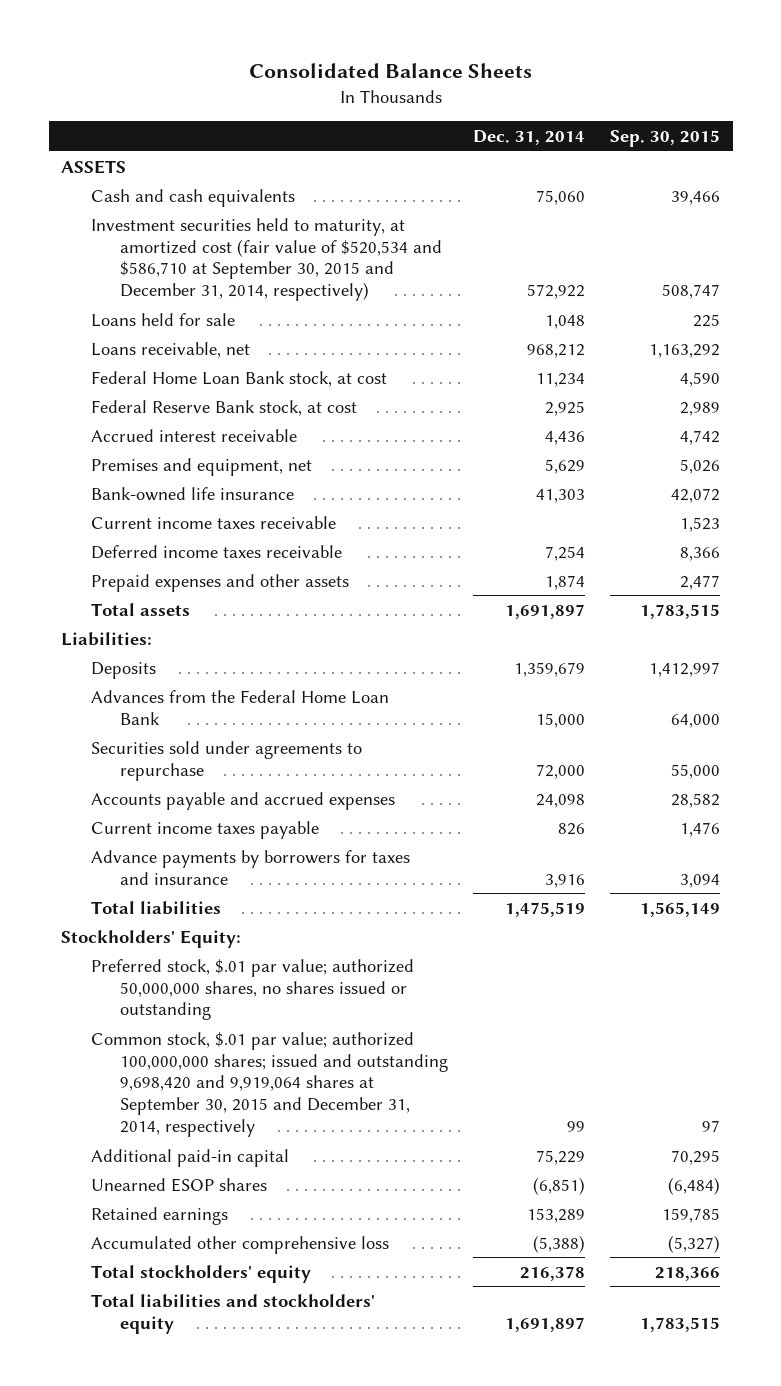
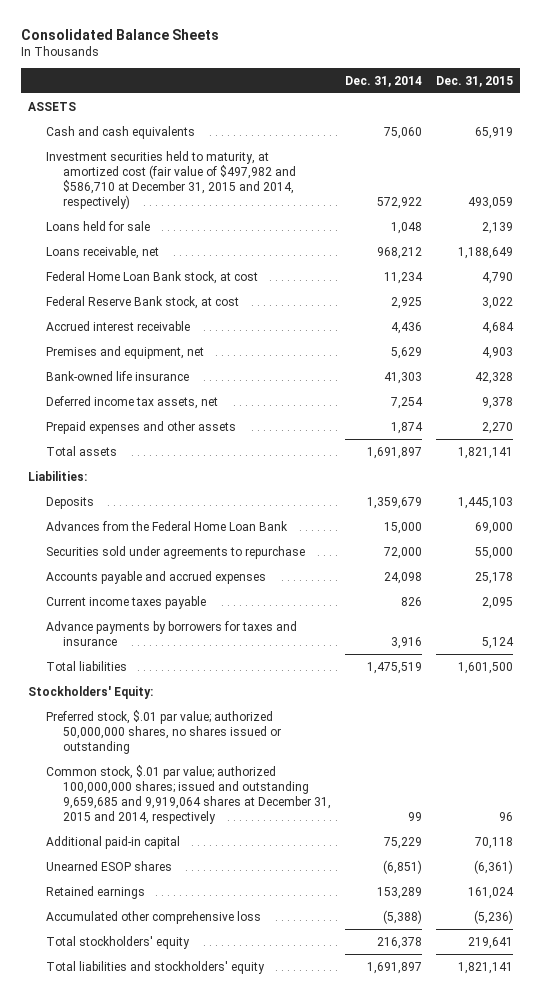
- | Dec. 31, 2014 | Sep. 30, 2015
+ | Dec. 31, 2014 | Dec. 31, 2015
- Investment securities held to maturity, at amortized cost (fair value of $520,534 and $586,710 at September 30, 2015 and December 31, 2014, respectively) | 572,922 | 508,747
+ Investment securities held to maturity, at amortized cost (fair value of $497,982 and $586,710 at December 31, 2015 and 2014, respectively) | 572,922 | 493,059
- Current income taxes receivable | | 1,523
- Deferred income taxes receivable | 7,254 | 8,366
+ Deferred income tax assets, net | 7,254 | 9,378
- Common stock, $.01 par value; authorized 100,000,000 shares; issued and outstanding 9,698,420 and 9,919,064 shares at September 30, 2015 and December 31, 2014, respectively | 99 | 97
+ Common stock, $.01 par value; authorized 100,000,000 shares; issued and outstanding 9,659,685 and 9,919,064 shares at December 31, 2015 and 2014, respectively | 99 | 96

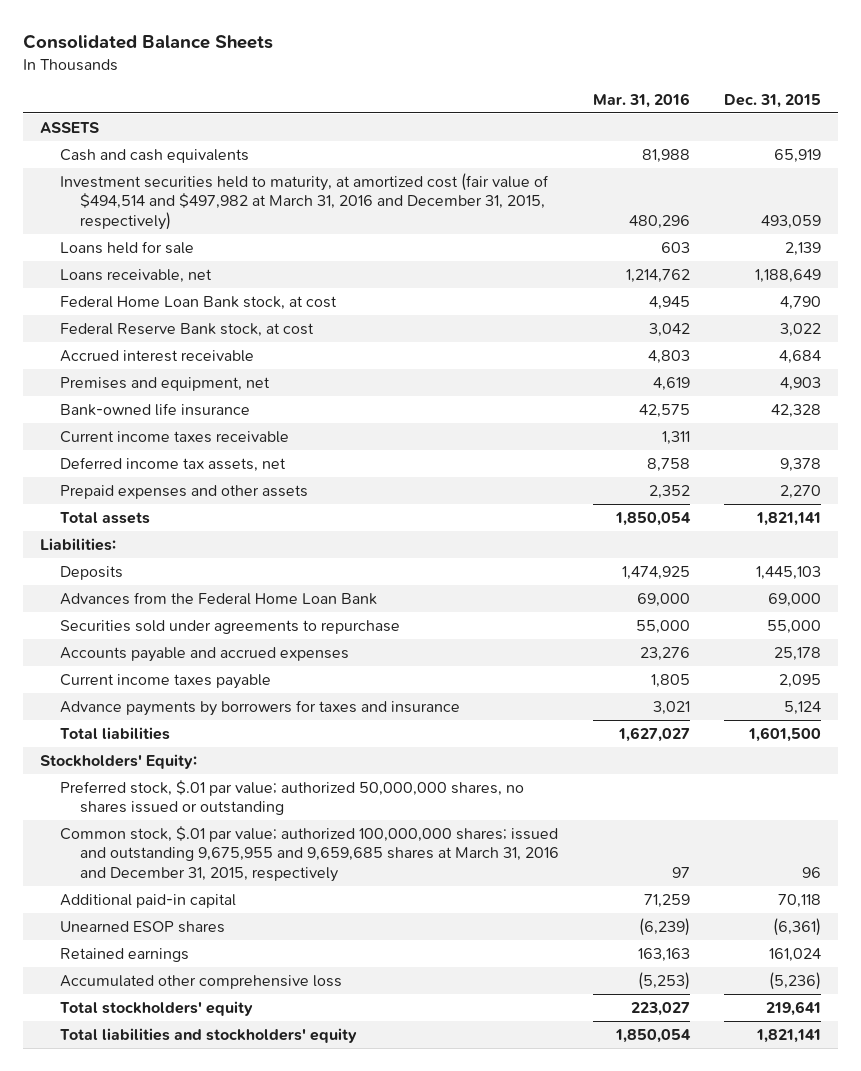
- | Dec. 31, 2014 | Dec. 31, 2015
+ | Mar. 31, 2016 | Dec. 31, 2015
- Investment securities held to maturity, at amortized cost (fair value of $497,982 and $586,710 at December 31, 2015 and 2014, respectively) | 572,922 | 493,059
+ Investment securities held to maturity, at amortized cost (fair value of $494,514 and $497,982 at March 31, 2016 and December 31, 2015, respectively) | 480,296 | 493,059
+ Current income taxes receivable | 1,311 |
- Common stock, $.01 par value; authorized 100,000,000 shares; issued and outstanding 9,659,685 and 9,919,064 shares at December 31, 2015 and 2014, respectively | 99 | 96
+ Common stock, $.01 par value; authorized 100,000,000 shares; issued and outstanding 9,675,955 and 9,659,685 shares at March 31, 2016 and December 31, 2015, respectively | 97 | 96

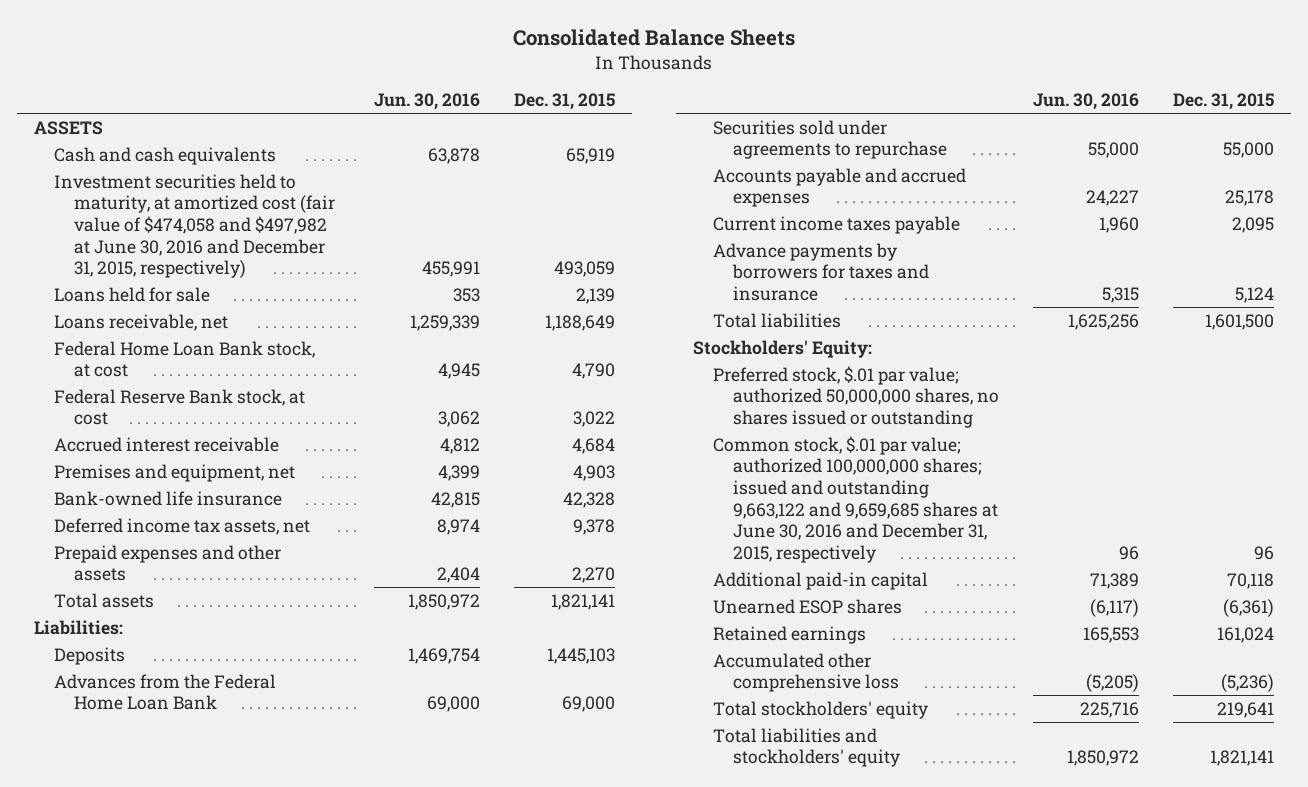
- | Mar. 31, 2016 | Dec. 31, 2015
+ | Jun. 30, 2016 | Dec. 31, 2015
- Investment securities held to maturity, at amortized cost (fair value of $494,514 and $497,982 at March 31, 2016 and December 31, 2015, respectively) | 480,296 | 493,059
+ Investment securities held to maturity, at amortized cost (fair value of $474,058 and $497,982 at June 30, 2016 and December 31, 2015, respectively) | 455,991 | 493,059
- Current income taxes receivable | 1,311 |
- Common stock, $.01 par value; authorized 100,000,000 shares; issued and outstanding 9,675,955 and 9,659,685 shares at March 31, 2016 and December 31, 2015, respectively | 97 | 96
+ Common stock, $.01 par value; authorized 100,000,000 shares; issued and outstanding 9,663,122 and 9,659,685 shares at June 30, 2016 and December 31, 2015, respectively | 96 | 96

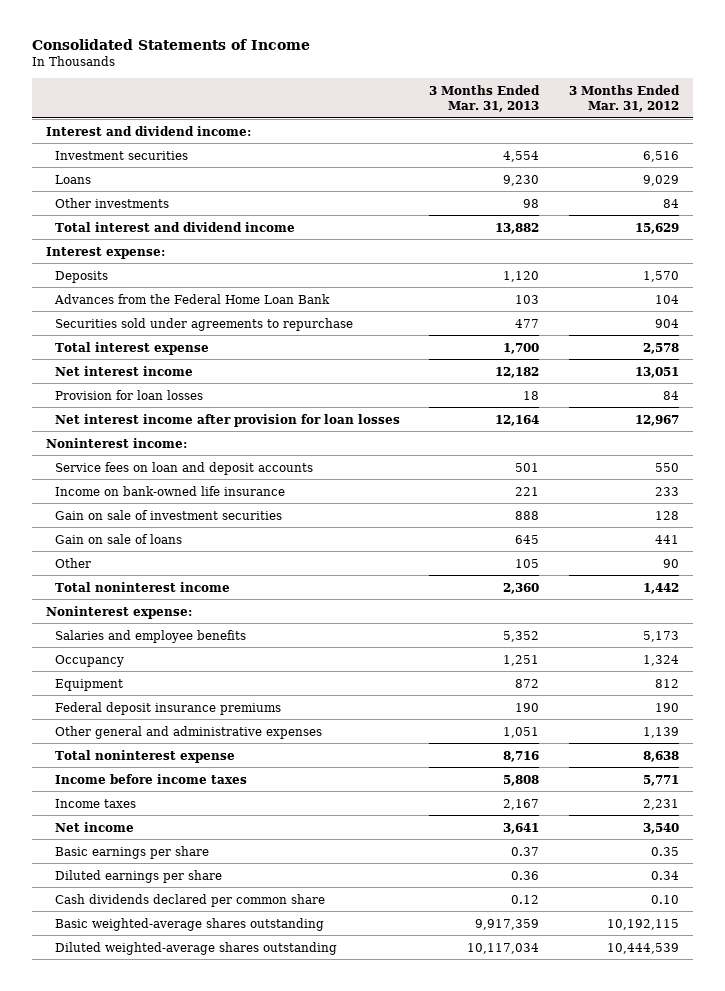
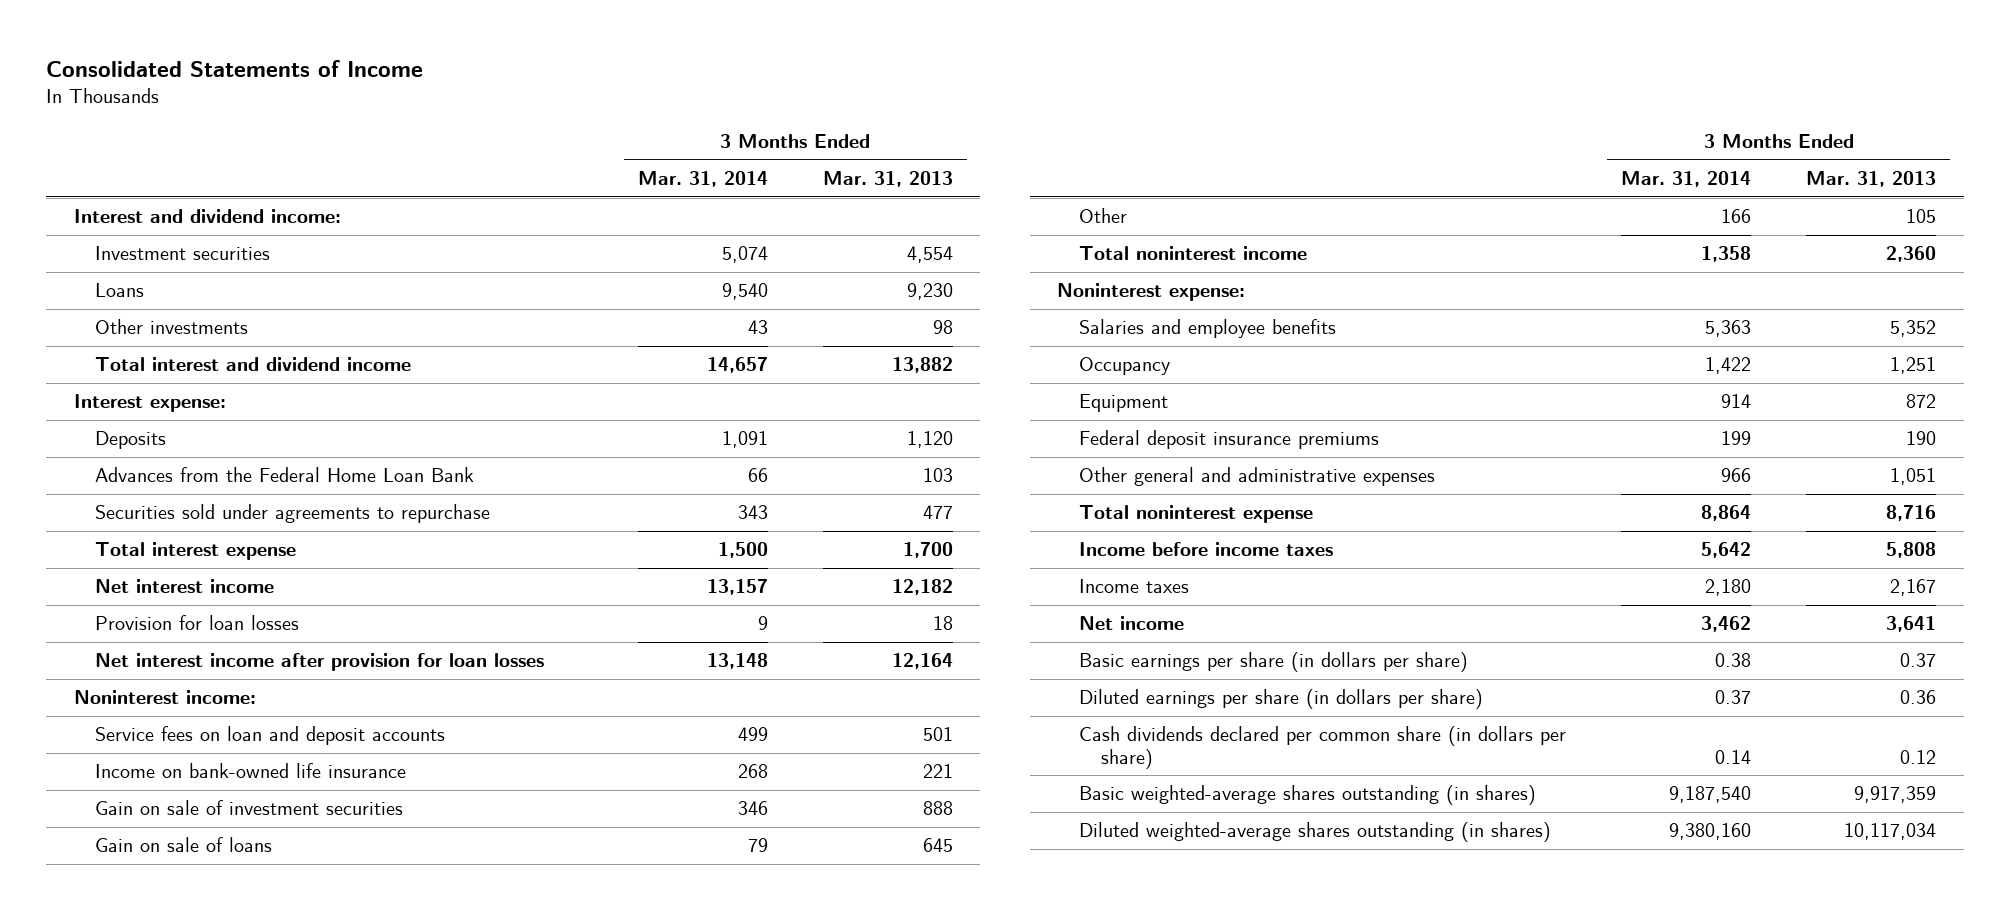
- | 3 Months Ended Mar. 31, 2013 | 3 Months Ended Mar. 31, 2012
+ | 3 Months Ended Mar. 31, 2014 | 3 Months Ended Mar. 31, 2013
- Basic earnings per share | 0.37 | 0.35
- Diluted earnings per share | 0.36 | 0.34
- Cash dividends declared per common share | 0.12 | 0.10
- Basic weighted-average shares outstanding | 9,917,359 | 10,192,115
- Diluted weighted-average shares outstanding | 10,117,034 | 10,444,539
+ Basic earnings per share (in dollars per share) | 0.38 | 0.37
+ Diluted earnings per share (in dollars per share) | 0.37 | 0.36
+ Cash dividends declared per common share (in dollars per share) | 0.14 | 0.12
+ Basic weighted-average shares outstanding (in shares) | 9,187,540 | 9,917,359
+ Diluted weighted-average shares outstanding (in shares) | 9,380,160 | 10,117,034

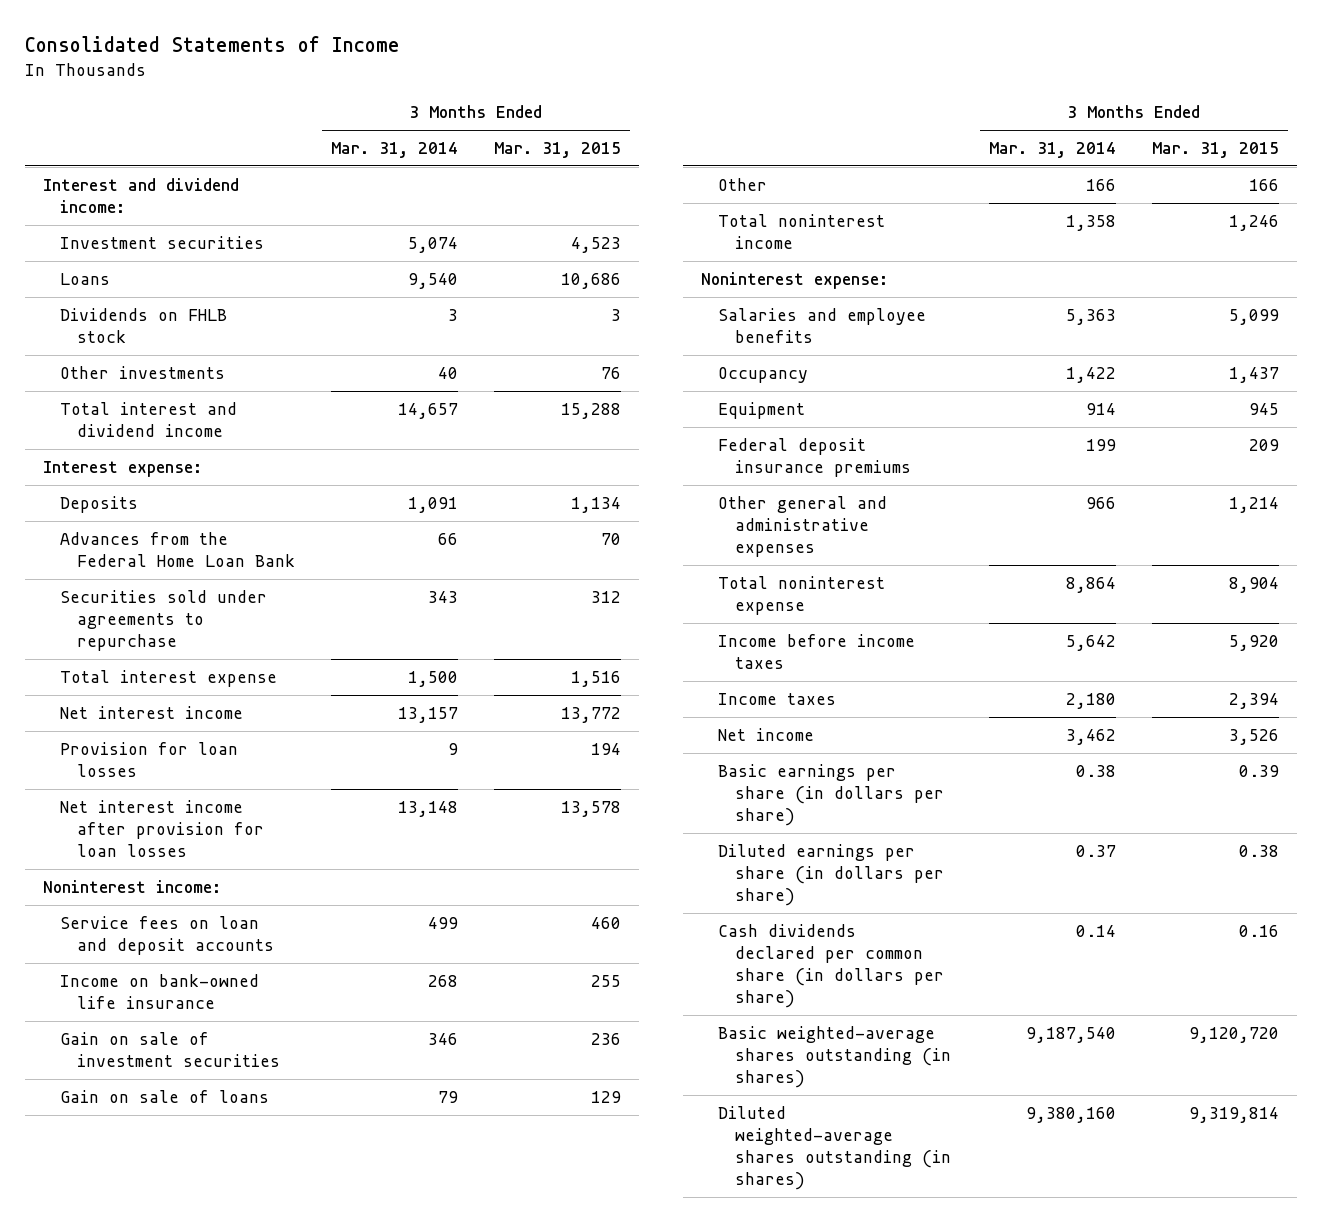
- | 3 Months Ended Mar. 31, 2014 | 3 Months Ended Mar. 31, 2013
+ | 3 Months Ended Mar. 31, 2014 | 3 Months Ended Mar. 31, 2015
- Other investments | 43 | 98
+ Dividends on FHLB stock | 3 | 3
+ Other investments | 40 | 76

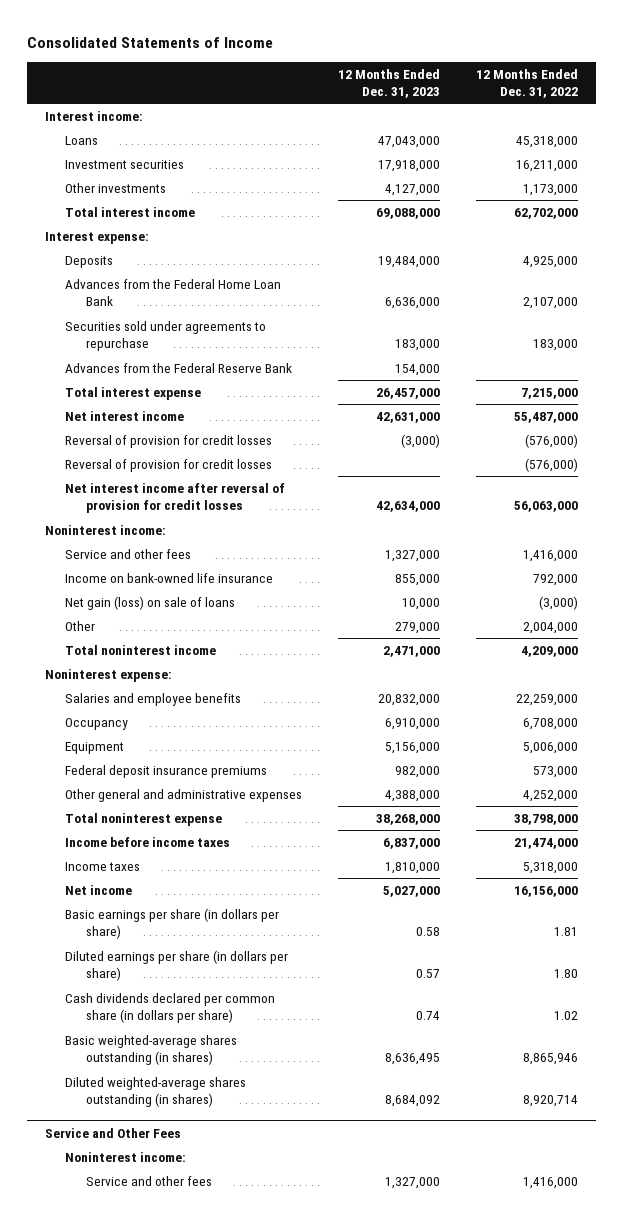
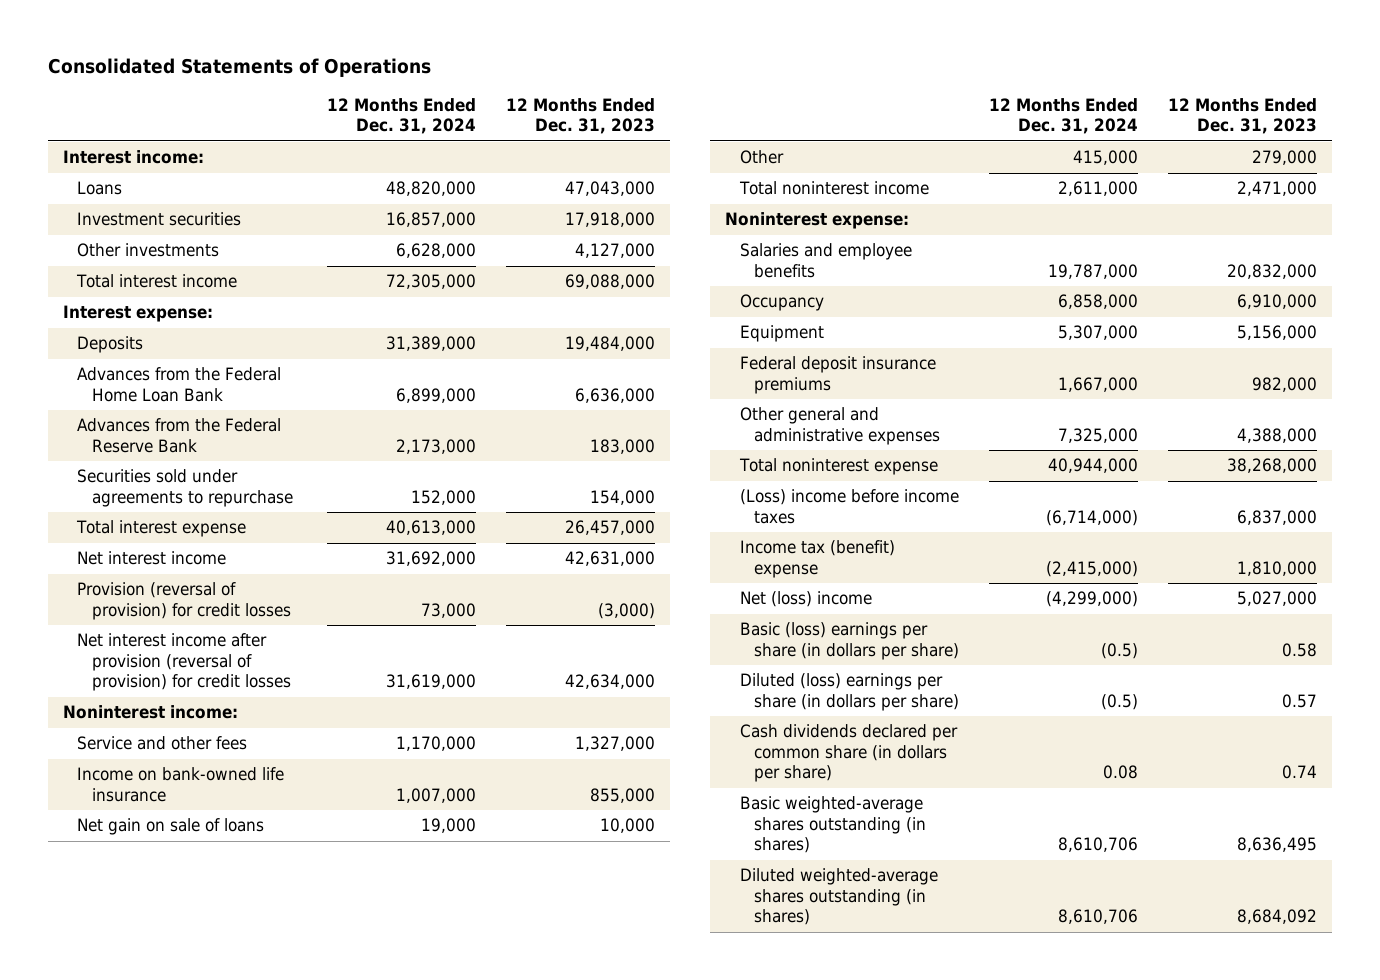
- Consolidated Statements of Income
+ Consolidated Statements of Operations
- | 12 Months Ended Dec. 31, 2023 | 12 Months Ended Dec. 31, 2022
+ | 12 Months Ended Dec. 31, 2024 | 12 Months Ended Dec. 31, 2023
- Securities sold under agreements to repurchase | 183,000 | 183,000
- Advances from the Federal Reserve Bank | 154,000 |
+ Advances from the Federal Reserve Bank | 2,173,000 | 183,000
+ Securities sold under agreements to repurchase | 152,000 | 154,000
- Reversal of provision for credit losses | (3,000) | (576,000)
- Reversal of provision for credit losses | | (576,000)
- Net interest income after reversal of provision for credit losses | 42,634,000 | 56,063,000
+ Provision (reversal of provision) for credit losses | 73,000 | (3,000)
+ Net interest income after provision (reversal of provision) for credit losses | 31,619,000 | 42,634,000
- Net gain (loss) on sale of loans | 10,000 | (3,000)
+ Net gain on sale of loans | 19,000 | 10,000
- Income before income taxes | 6,837,000 | 21,474,000
- Income taxes | 1,810,000 | 5,318,000
- Net income | 5,027,000 | 16,156,000
- Basic earnings per share (in dollars per share) | 0.58 | 1.81
- Diluted earnings per share (in dollars per share) | 0.57 | 1.80
+ (Loss) income before income taxes | (6,714,000) | 6,837,000
+ Income tax (benefit) expense | (2,415,000) | 1,810,000
+ Net (loss) income | (4,299,000) | 5,027,000
+ Basic (loss) earnings per share (in dollars per share) | (0.5) | 0.58
+ Diluted (loss) earnings per share (in dollars per share) | (0.5) | 0.57
- Service and Other Fees
- Noninterest income:
- Service and other fees | 1,327,000 | 1,416,000

